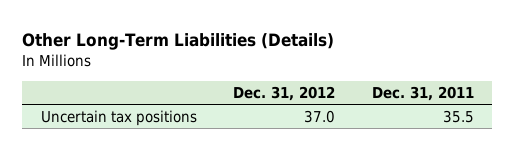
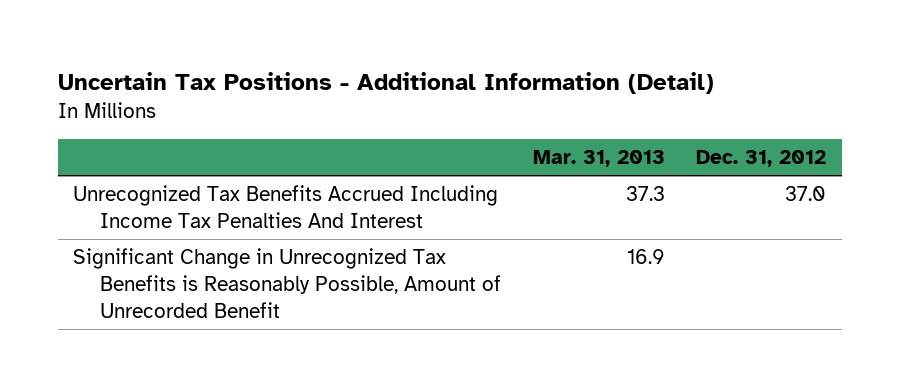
- Other Long-Term Liabilities (Details)
+ Uncertain Tax Positions - Additional Information (Detail)
- | Dec. 31, 2012 | Dec. 31, 2011
+ | Mar. 31, 2013 | Dec. 31, 2012
- Uncertain tax positions | 37.0 | 35.5
+ Unrecognized Tax Benefits Accrued Including Income Tax Penalties And Interest | 37.3 | 37.0
+ Significant Change in Unrecognized Tax Benefits is Reasonably Possible, Amount of Unrecorded Benefit | 16.9 |

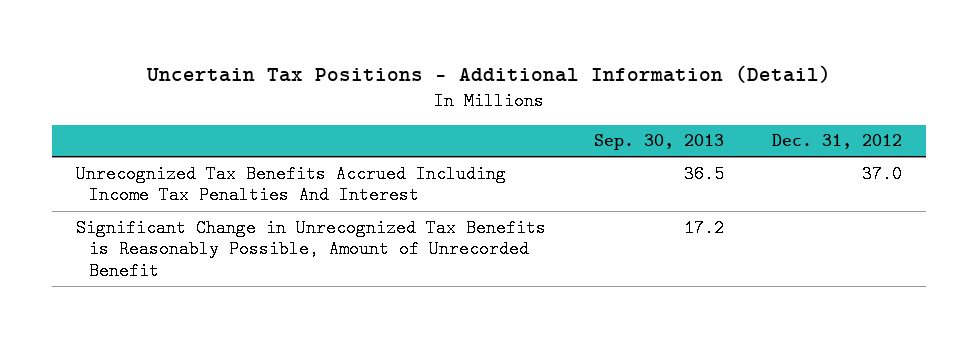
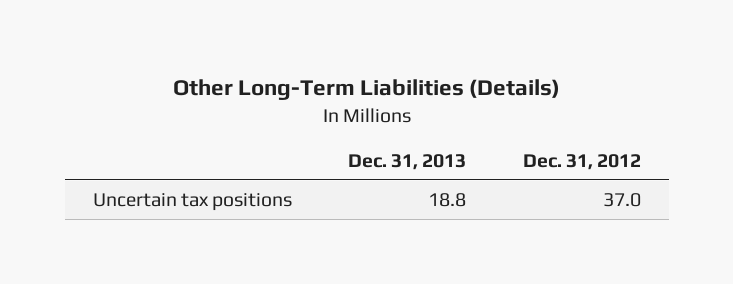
- Uncertain Tax Positions - Additional Information (Detail)
+ Other Long-Term Liabilities (Details)
- | Sep. 30, 2013 | Dec. 31, 2012
+ | Dec. 31, 2013 | Dec. 31, 2012
- Unrecognized Tax Benefits Accrued Including Income Tax Penalties And Interest | 36.5 | 37.0
- Significant Change in Unrecognized Tax Benefits is Reasonably Possible, Amount of Unrecorded Benefit | 17.2 |
+ Uncertain tax positions | 18.8 | 37.0

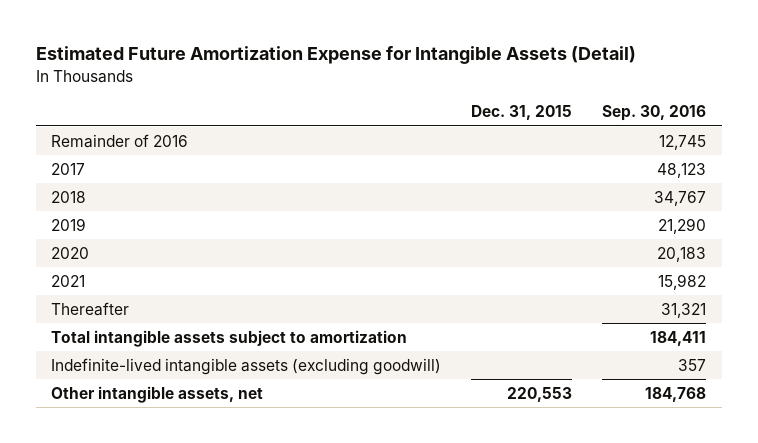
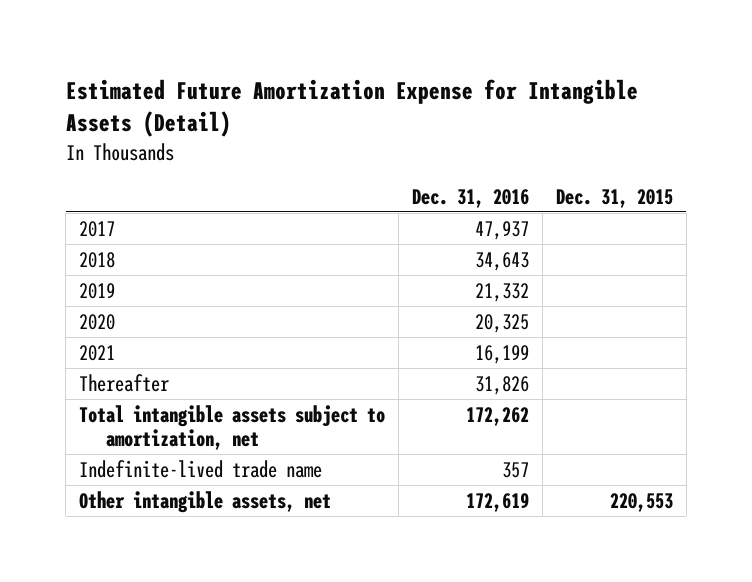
- | Dec. 31, 2015 | Sep. 30, 2016
+ | Dec. 31, 2016 | Dec. 31, 2015
- Remainder of 2016 | | 12,745
- Total intangible assets subject to amortization | | 184,411
- Indefinite-lived intangible assets (excluding goodwill) | | 357
+ Total intangible assets subject to amortization, net | 172,262 |
+ Indefinite-lived trade name | 357 |

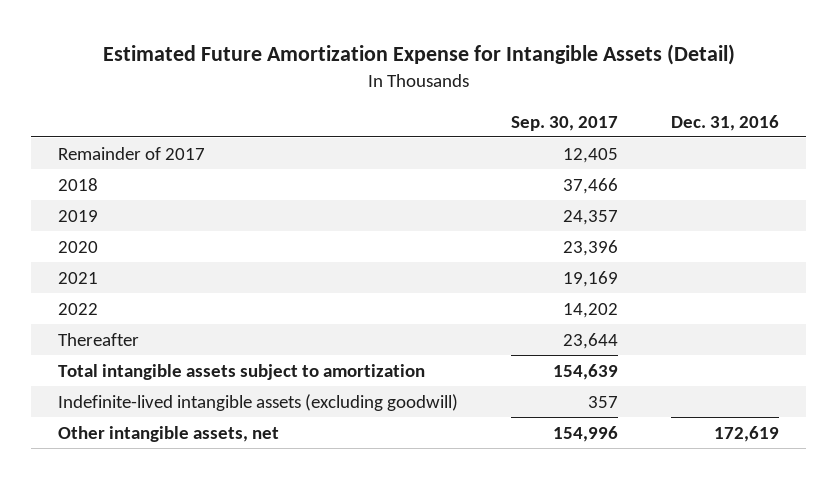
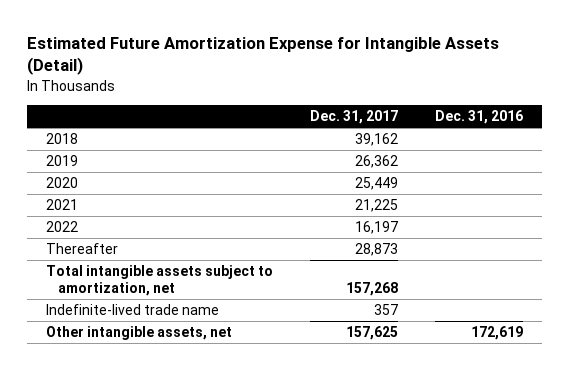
- | Sep. 30, 2017 | Dec. 31, 2016
+ | Dec. 31, 2017 | Dec. 31, 2016
- Remainder of 2017 | 12,405 |
- Total intangible assets subject to amortization | 154,639 |
- Indefinite-lived intangible assets (excluding goodwill) | 357 |
+ Total intangible assets subject to amortization, net | 157,268 |
+ Indefinite-lived trade name | 357 |

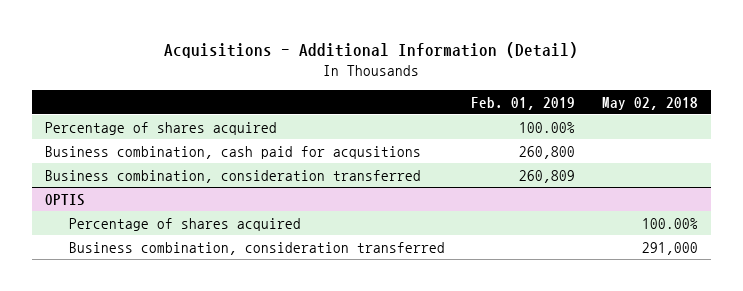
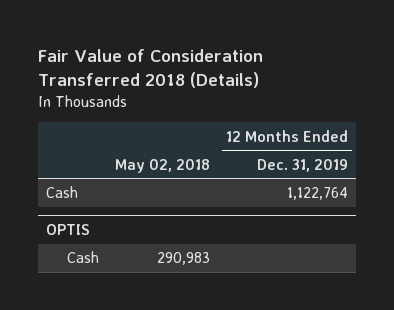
- Acquisitions - Additional Information (Detail)
+ Fair Value of Consideration Transferred 2018 (Details)
- | Feb. 01, 2019 | May 02, 2018
+ | May 02, 2018 | 12 Months Ended Dec. 31, 2019
- Percentage of shares acquired | 100.00% |
- Business combination, cash paid for acqusitions | 260,800 |
- Business combination, consideration transferred | 260,809 |
+ Cash | | 1,122,764
@ OPTIS
- Percentage of shares acquired | | 100.00%
- Business combination, consideration transferred | | 291,000
+ Cash | 290,983 |

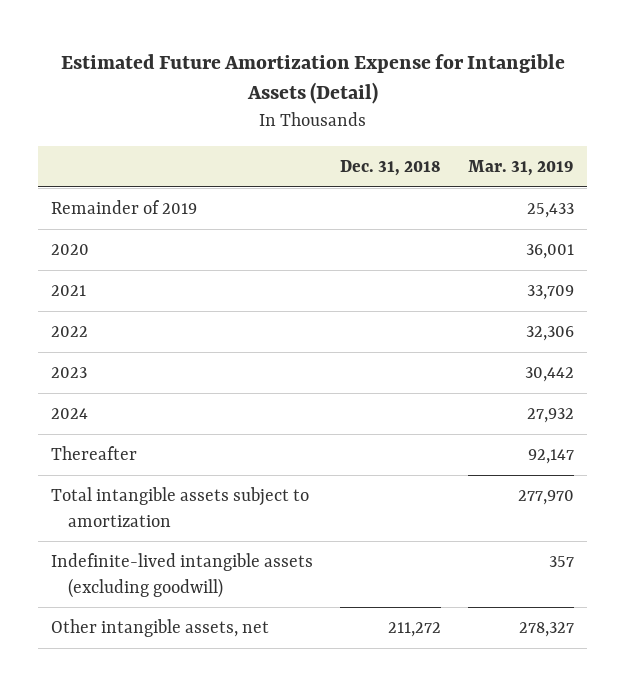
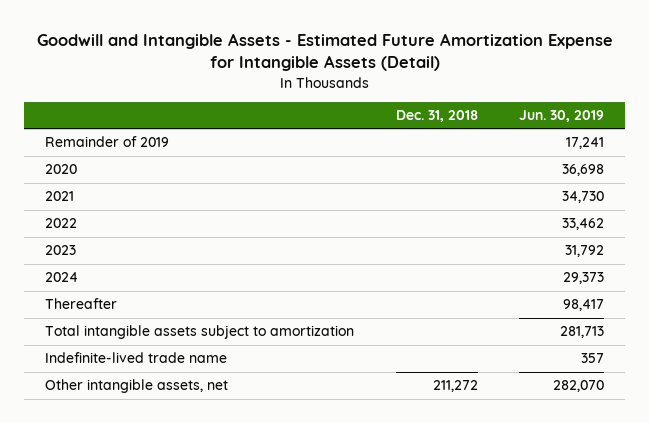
- Estimated Future Amortization Expense for Intangible Assets (Detail)
+ Goodwill and Intangible Assets - Estimated Future Amortization Expense for Intangible Assets (Detail)
- | Dec. 31, 2018 | Mar. 31, 2019
+ | Dec. 31, 2018 | Jun. 30, 2019
- Indefinite-lived intangible assets (excluding goodwill) | | 357
+ Indefinite-lived trade name | | 357

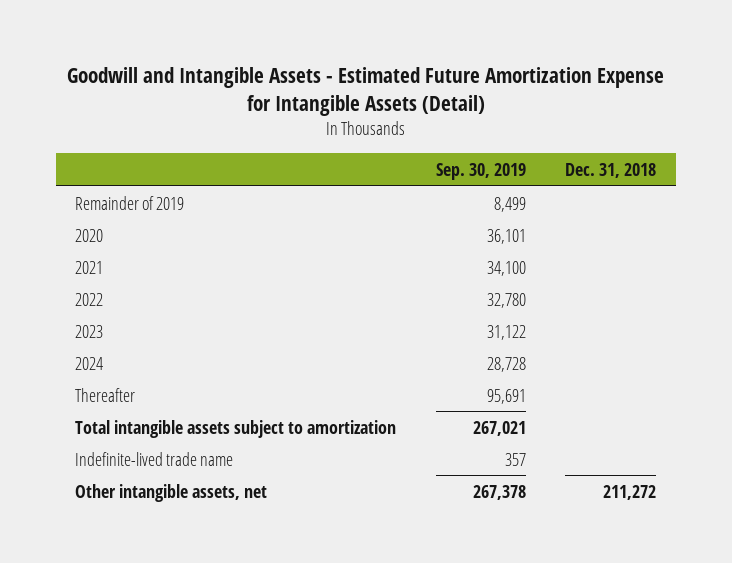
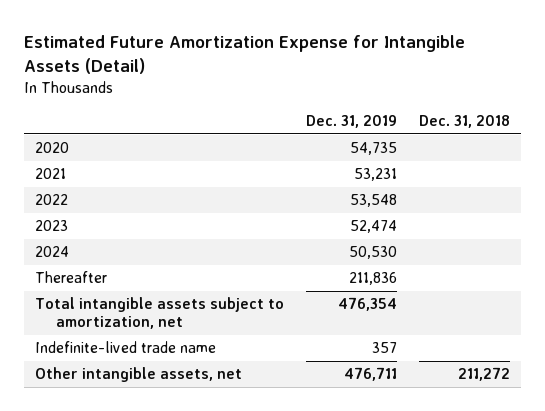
- Goodwill and Intangible Assets - Estimated Future Amortization Expense for Intangible Assets (Detail)
+ Estimated Future Amortization Expense for Intangible Assets (Detail)
- | Sep. 30, 2019 | Dec. 31, 2018
+ | Dec. 31, 2019 | Dec. 31, 2018
- Remainder of 2019 | 8,499 |
- Total intangible assets subject to amortization | 267,021 |
+ Total intangible assets subject to amortization, net | 476,354 |

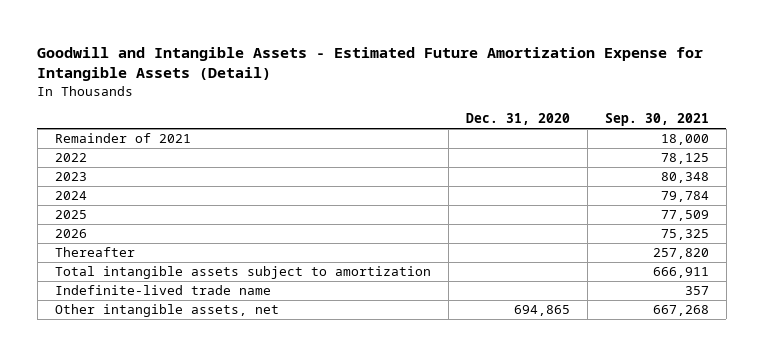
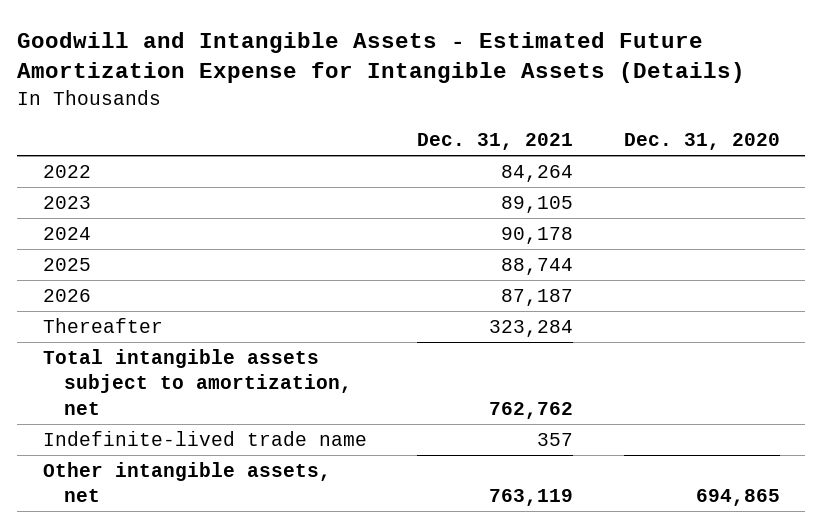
- Goodwill and Intangible Assets - Estimated Future Amortization Expense for Intangible Assets (Detail)
+ Goodwill and Intangible Assets - Estimated Future Amortization Expense for Intangible Assets (Details)
- | Dec. 31, 2020 | Sep. 30, 2021
+ | Dec. 31, 2021 | Dec. 31, 2020
- Remainder of 2021 | | 18,000
- Total intangible assets subject to amortization | | 666,911
+ Total intangible assets subject to amortization, net | 762,762 |

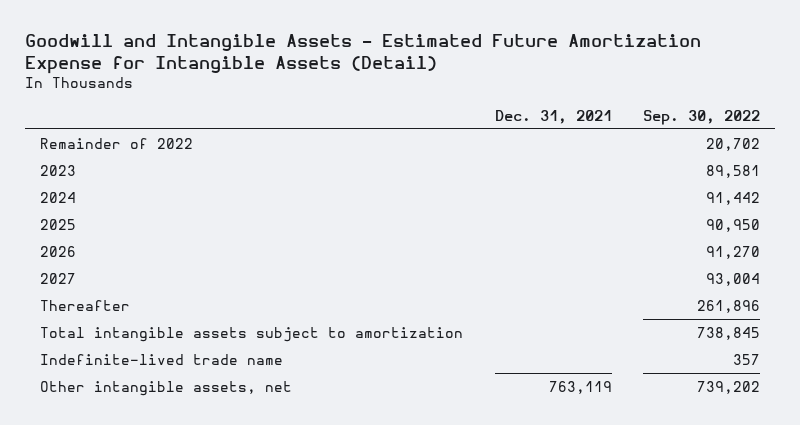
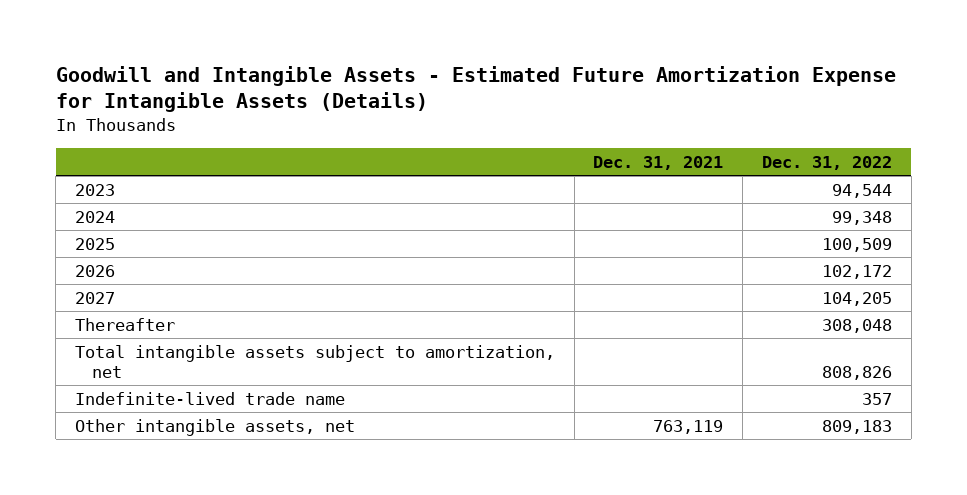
- Goodwill and Intangible Assets - Estimated Future Amortization Expense for Intangible Assets (Detail)
+ Goodwill and Intangible Assets - Estimated Future Amortization Expense for Intangible Assets (Details)
- | Dec. 31, 2021 | Sep. 30, 2022
+ | Dec. 31, 2021 | Dec. 31, 2022
- Remainder of 2022 | | 20,702
- Total intangible assets subject to amortization | | 738,845
+ Total intangible assets subject to amortization, net | | 808,826

